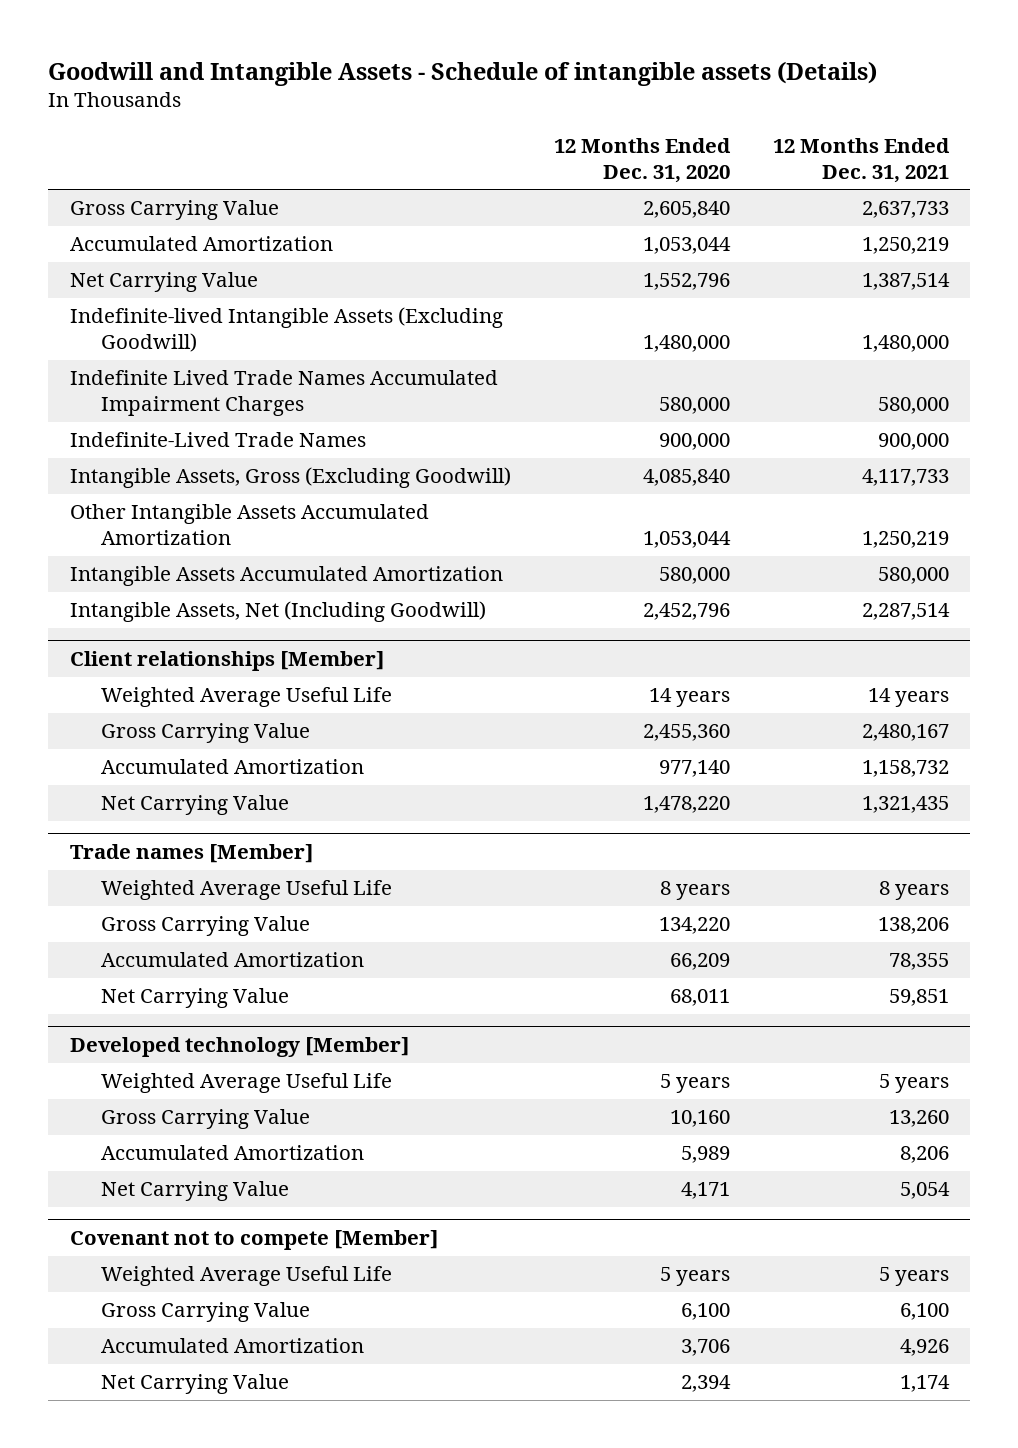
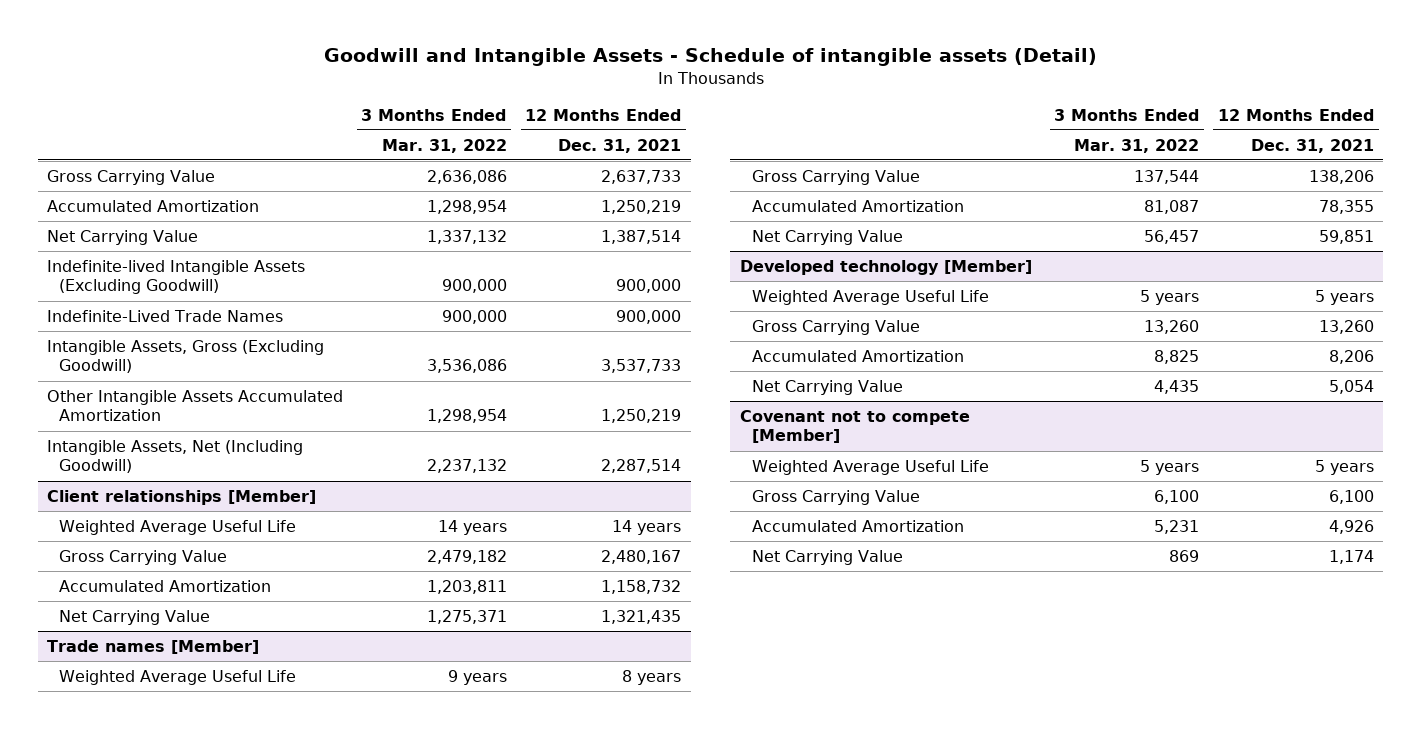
- Goodwill and Intangible Assets - Schedule of intangible assets (Details)
+ Goodwill and Intangible Assets - Schedule of intangible assets (Detail)
- | 12 Months Ended Dec. 31, 2020 | 12 Months Ended Dec. 31, 2021
+ | 3 Months Ended Mar. 31, 2022 | 12 Months Ended Dec. 31, 2021
- Indefinite-lived Intangible Assets (Excluding Goodwill) | 1,480,000 | 1,480,000
- Indefinite Lived Trade Names Accumulated Impairment Charges | 580,000 | 580,000
+ Indefinite-lived Intangible Assets (Excluding Goodwill) | 900,000 | 900,000
- Intangible Assets, Gross (Excluding Goodwill) | 4,085,840 | 4,117,733
+ Intangible Assets, Gross (Excluding Goodwill) | 3,536,086 | 3,537,733
- Intangible Assets Accumulated Amortization | 580,000 | 580,000

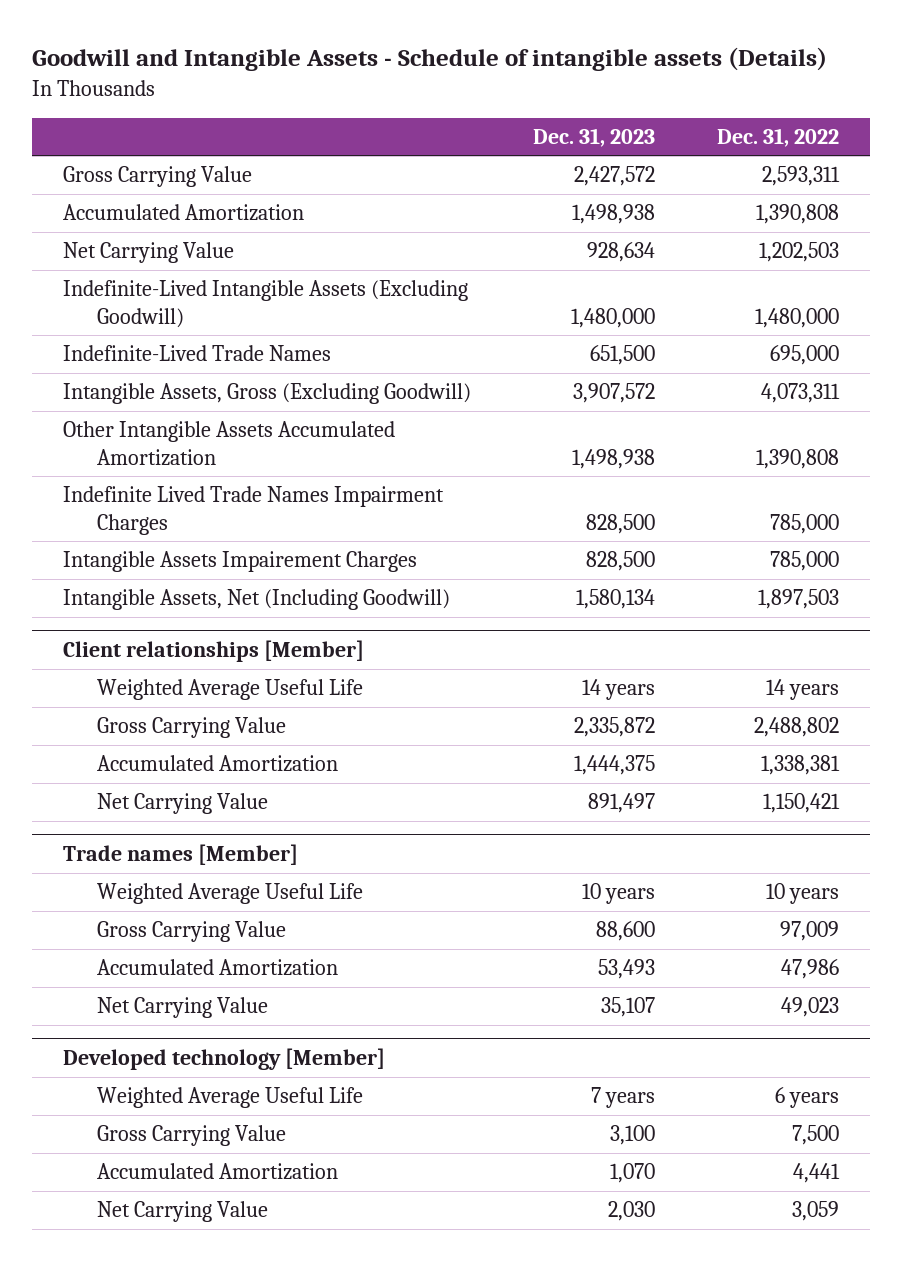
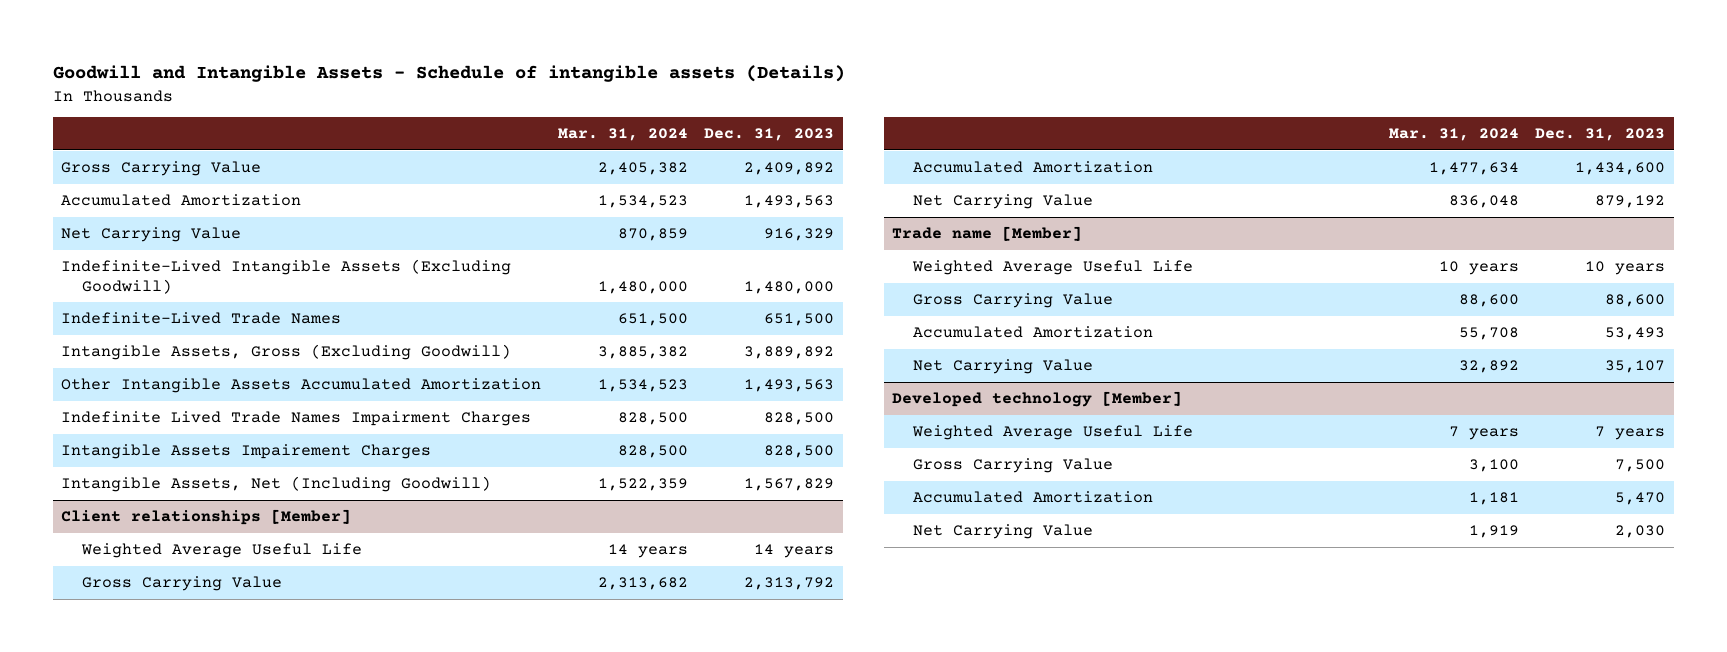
- | Dec. 31, 2023 | Dec. 31, 2022
+ | Mar. 31, 2024 | Dec. 31, 2023
- Gross Carrying Value | 2,427,572 | 2,593,311
- Accumulated Amortization | 1,498,938 | 1,390,808
- Net Carrying Value | 928,634 | 1,202,503
+ Gross Carrying Value | 2,405,382 | 2,409,892
+ Accumulated Amortization | 1,534,523 | 1,493,563
+ Net Carrying Value | 870,859 | 916,329
- Intangible Assets, Gross (Excluding Goodwill) | 3,907,572 | 4,073,311
- Other Intangible Assets Accumulated Amortization | 1,498,938 | 1,390,808
+ Intangible Assets, Gross (Excluding Goodwill) | 3,885,382 | 3,889,892
+ Other Intangible Assets Accumulated Amortization | 1,534,523 | 1,493,563
- Intangible Assets, Net (Including Goodwill) | 1,580,134 | 1,897,503
+ Intangible Assets, Net (Including Goodwill) | 1,522,359 | 1,567,829
@ Client relationships [Member]
- Gross Carrying Value | 2,335,872 | 2,488,802
- Accumulated Amortization | 1,444,375 | 1,338,381
- Net Carrying Value | 891,497 | 1,150,421
- Trade names [Member]
@ Client relationships [Member]
+ Gross Carrying Value | 2,313,682 | 2,313,792
+ Accumulated Amortization | 1,477,634 | 1,434,600
+ Net Carrying Value | 836,048 | 879,192
+ Trade name [Member]
@ Developed technology [Member]
- Gross Carrying Value | 3,100 | 7,500
- Accumulated Amortization | 1,070 | 4,441
+ Gross Carrying Value | 3,100 | 7,500
+ Accumulated Amortization | 1,181 | 5,470

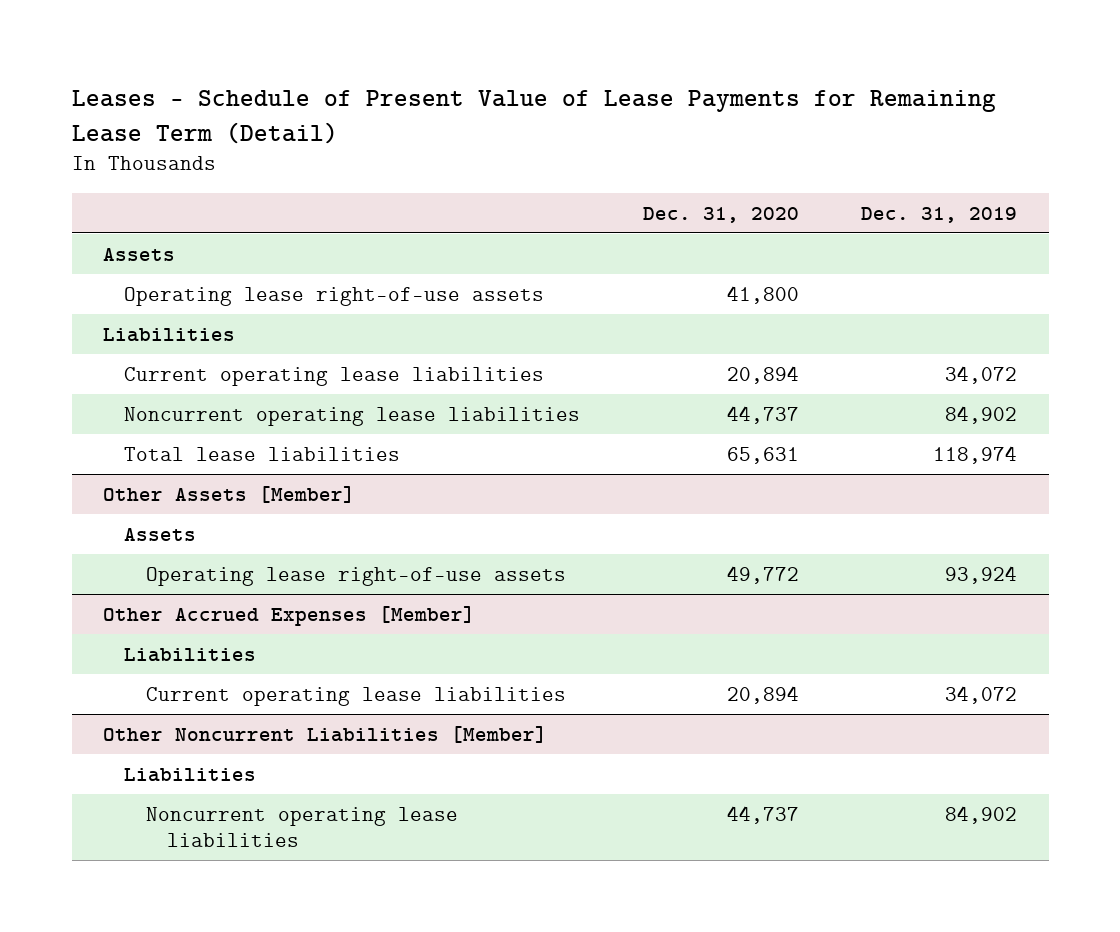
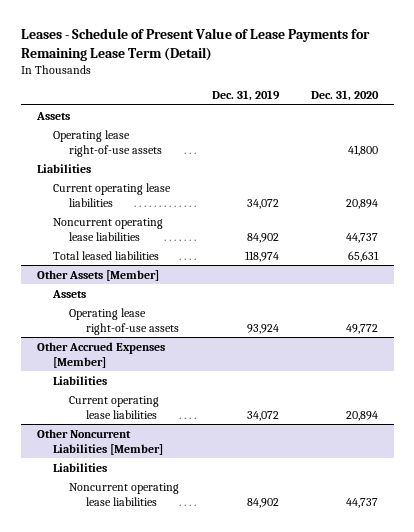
- | Dec. 31, 2020 | Dec. 31, 2019
+ | Dec. 31, 2019 | Dec. 31, 2020
- Total lease liabilities | 65,631 | 118,974
+ Total leased liabilities | 118,974 | 65,631

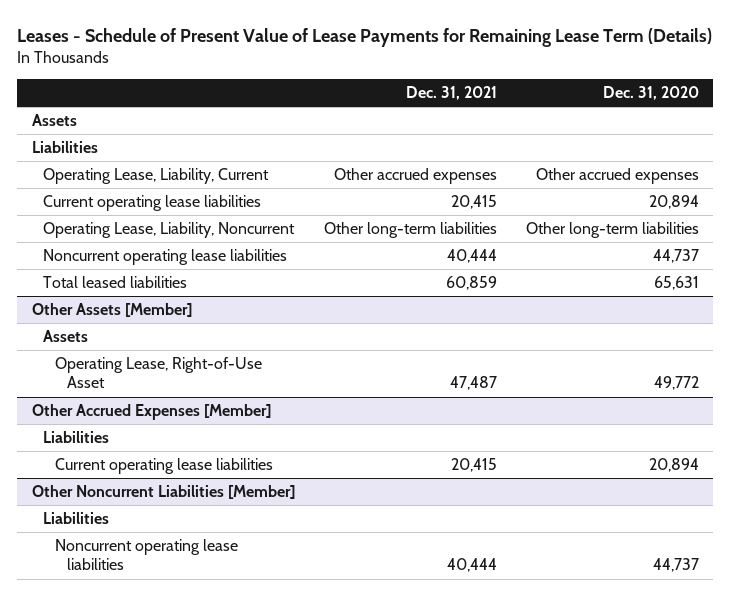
- Leases - Schedule of Present Value of Lease Payments for Remaining Lease Term (Detail)
+ Leases - Schedule of Present Value of Lease Payments for Remaining Lease Term (Details)
- | Dec. 31, 2019 | Dec. 31, 2020
+ | Dec. 31, 2021 | Dec. 31, 2020
- Operating lease right-of-use assets | | 41,800
+ Operating Lease, Liability, Current | Other accrued expenses | Other accrued expenses
+ Operating Lease, Liability, Noncurrent | Other long-term liabilities | Other long-term liabilities
@ Other Assets [Member]
- Operating lease right-of-use assets | 93,924 | 49,772
+ Operating Lease, Right-of-Use Asset | 47,487 | 49,772

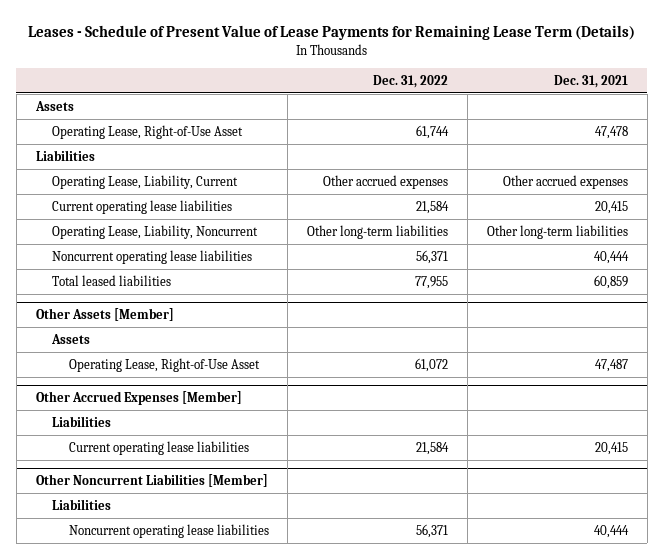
- | Dec. 31, 2021 | Dec. 31, 2020
+ | Dec. 31, 2022 | Dec. 31, 2021
+ Operating Lease, Right-of-Use Asset | 61,744 | 47,478

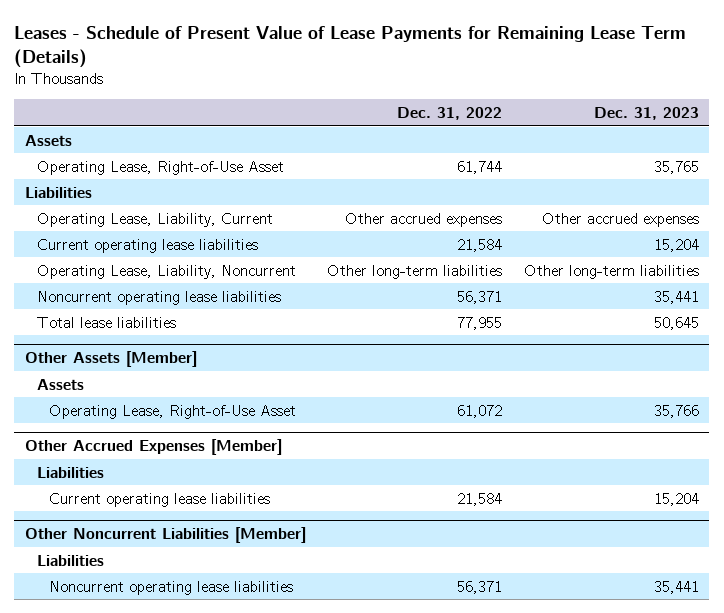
- | Dec. 31, 2022 | Dec. 31, 2021
+ | Dec. 31, 2022 | Dec. 31, 2023
- Total leased liabilities | 77,955 | 60,859
+ Total lease liabilities | 77,955 | 50,645

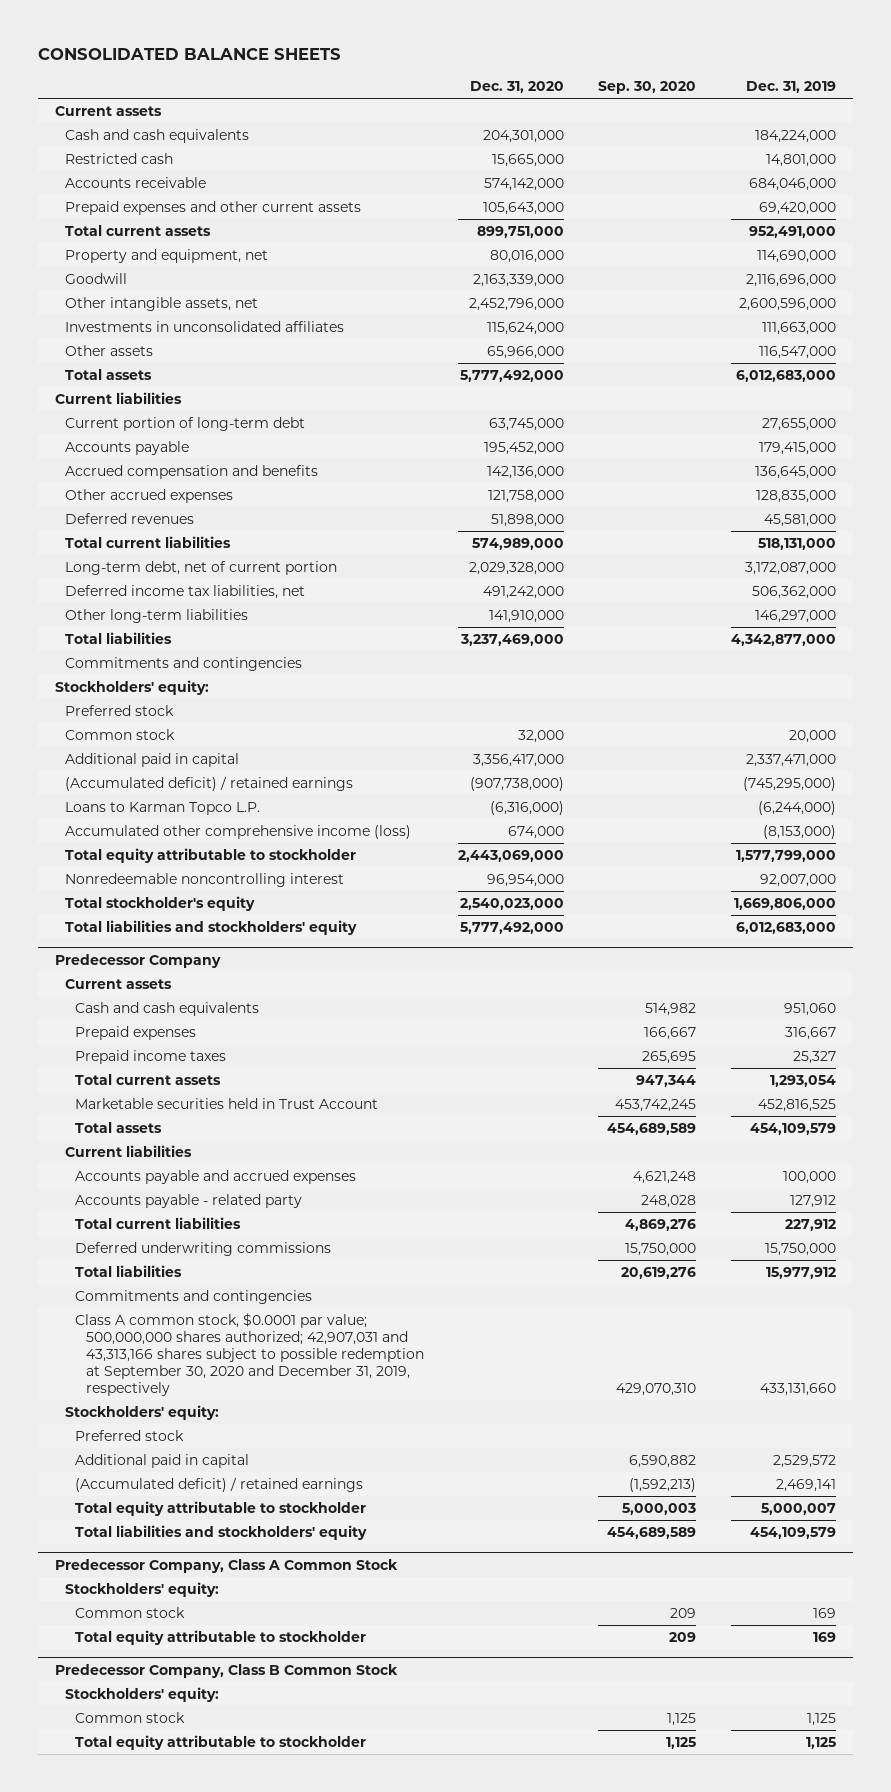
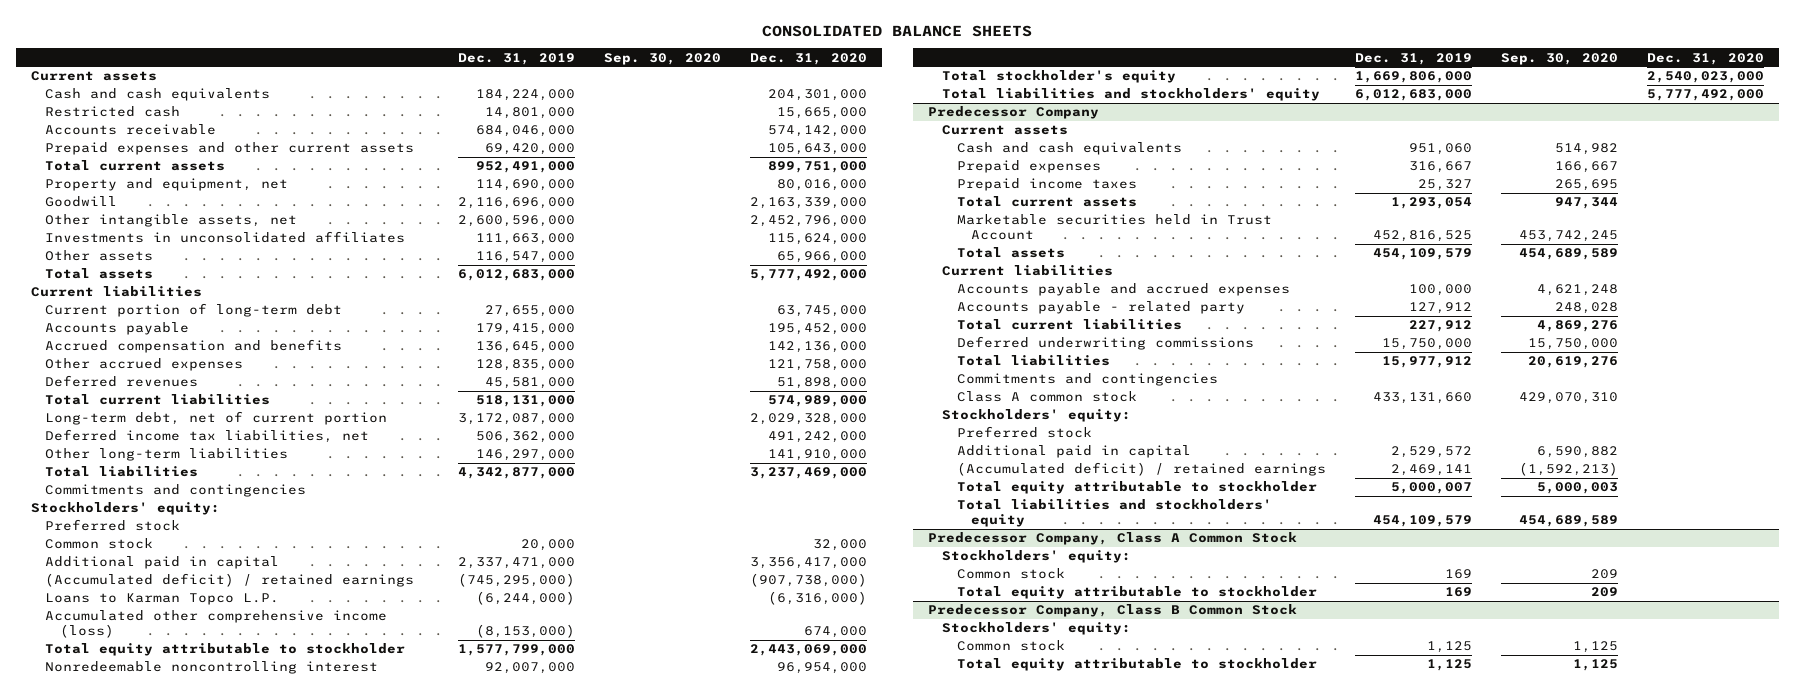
- | Dec. 31, 2020 | Sep. 30, 2020 | Dec. 31, 2019
+ | Dec. 31, 2019 | Sep. 30, 2020 | Dec. 31, 2020
@ Predecessor Company
- Class A common stock, $0.0001 par value; 500,000,000 shares authorized; 42,907,031 and 43,313,166 shares subject to possible redemption at September 30, 2020 and December 31, 2019, respectively | | 429,070,310 | 433,131,660
+ Class A common stock | 433,131,660 | 429,070,310 |

